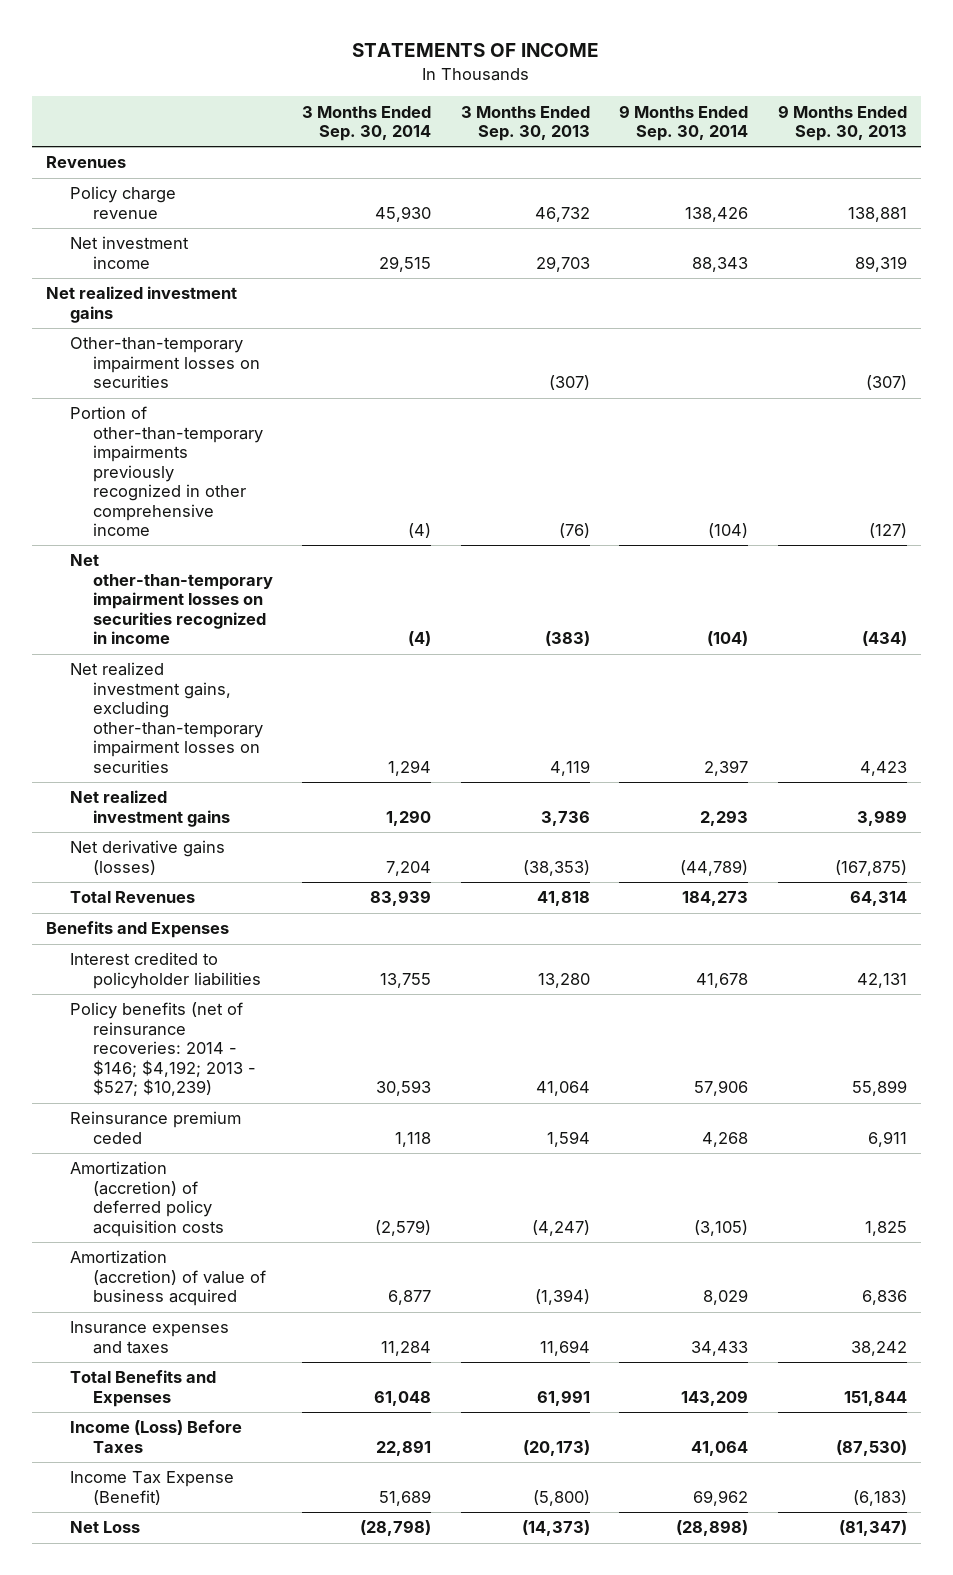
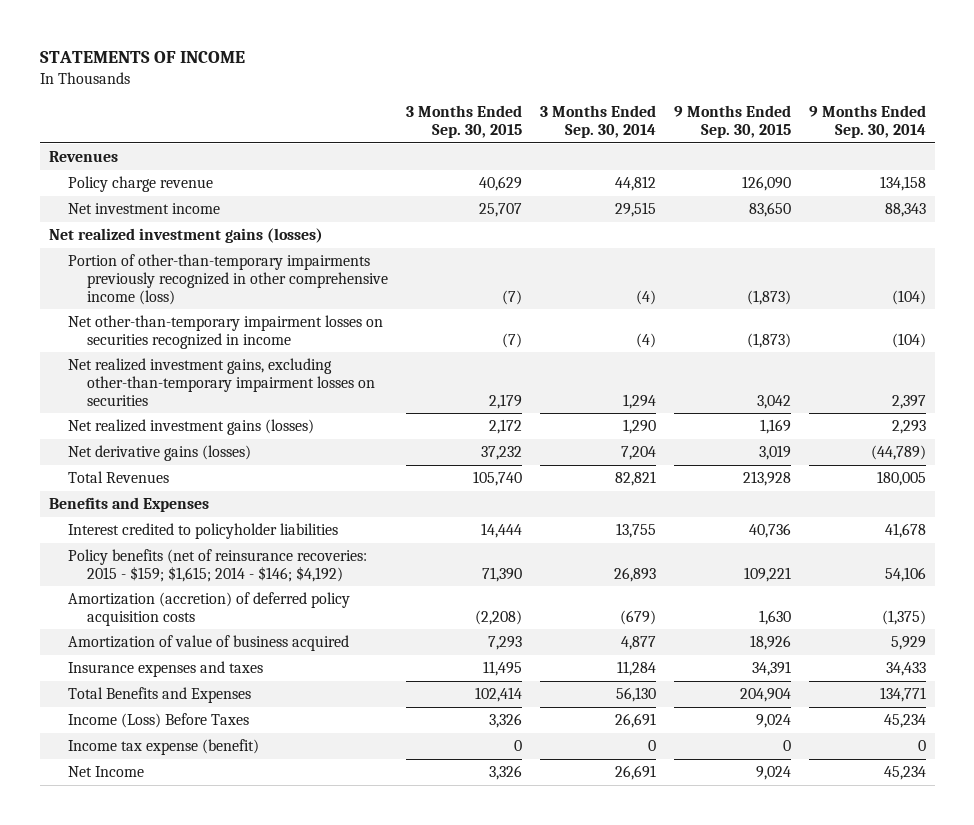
- | 3 Months Ended Sep. 30, 2014 | 3 Months Ended Sep. 30, 2013 | 9 Months Ended Sep. 30, 2014 | 9 Months Ended Sep. 30, 2013
+ | 3 Months Ended Sep. 30, 2015 | 3 Months Ended Sep. 30, 2014 | 9 Months Ended Sep. 30, 2015 | 9 Months Ended Sep. 30, 2014
- Policy charge revenue | 45,930 | 46,732 | 138,426 | 138,881
+ Policy charge revenue | 40,629 | 44,812 | 126,090 | 134,158
- Net realized investment gains
- Other-than-temporary impairment losses on securities | | (307) | | (307)
- Portion of other-than-temporary impairments previously recognized in other comprehensive income | (4) | (76) | (104) | (127)
+ Net realized investment gains (losses)
+ Portion of other-than-temporary impairments previously recognized in other comprehensive income (loss) | (7) | (4) | (1,873) | (104)
- Net realized investment gains | 1,290 | 3,736 | 2,293 | 3,989
+ Net realized investment gains (losses) | 2,172 | 1,290 | 1,169 | 2,293
- Total Revenues | 83,939 | 41,818 | 184,273 | 64,314
+ Total Revenues | 105,740 | 82,821 | 213,928 | 180,005
- Policy benefits (net of reinsurance recoveries: 2014 - $146; $4,192; 2013 - $527; $10,239) | 30,593 | 41,064 | 57,906 | 55,899
- Reinsurance premium ceded | 1,118 | 1,594 | 4,268 | 6,911
- Amortization (accretion) of deferred policy acquisition costs | (2,579) | (4,247) | (3,105) | 1,825
- Amortization (accretion) of value of business acquired | 6,877 | (1,394) | 8,029 | 6,836
+ Policy benefits (net of reinsurance recoveries: 2015 - $159; $1,615; 2014 - $146; $4,192) | 71,390 | 26,893 | 109,221 | 54,106
+ Amortization (accretion) of deferred policy acquisition costs | (2,208) | (679) | 1,630 | (1,375)
+ Amortization of value of business acquired | 7,293 | 4,877 | 18,926 | 5,929
- Total Benefits and Expenses | 61,048 | 61,991 | 143,209 | 151,844
- Income (Loss) Before Taxes | 22,891 | (20,173) | 41,064 | (87,530)
- Income Tax Expense (Benefit) | 51,689 | (5,800) | 69,962 | (6,183)
- Net Loss | (28,798) | (14,373) | (28,898) | (81,347)
+ Total Benefits and Expenses | 102,414 | 56,130 | 204,904 | 134,771
+ Income (Loss) Before Taxes | 3,326 | 26,691 | 9,024 | 45,234
+ Income tax expense (benefit) | 0 | 0 | 0 | 0
+ Net Income | 3,326 | 26,691 | 9,024 | 45,234

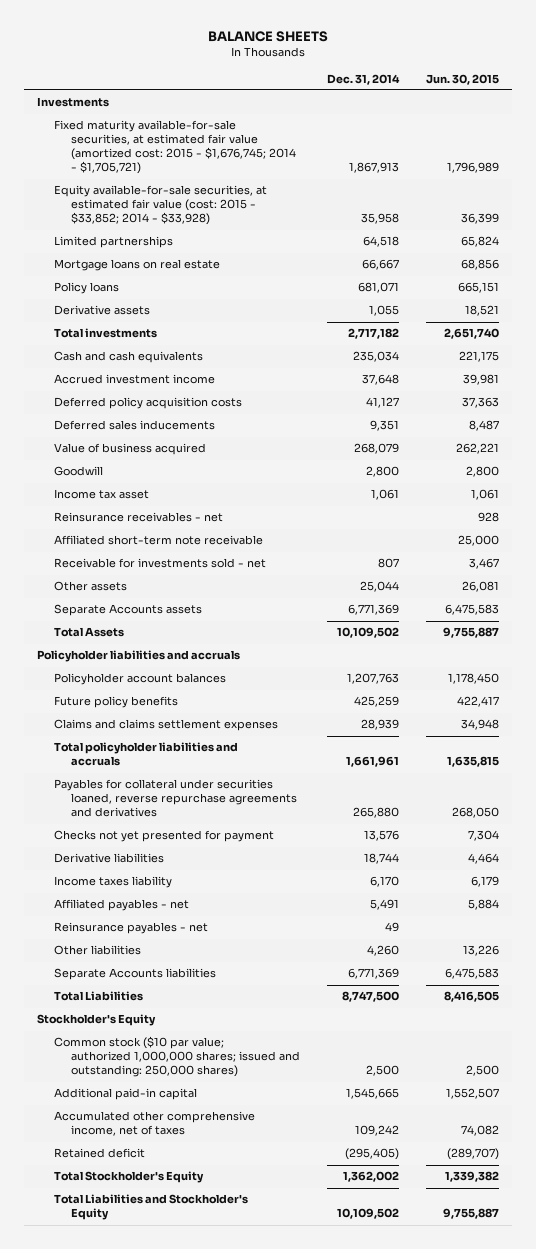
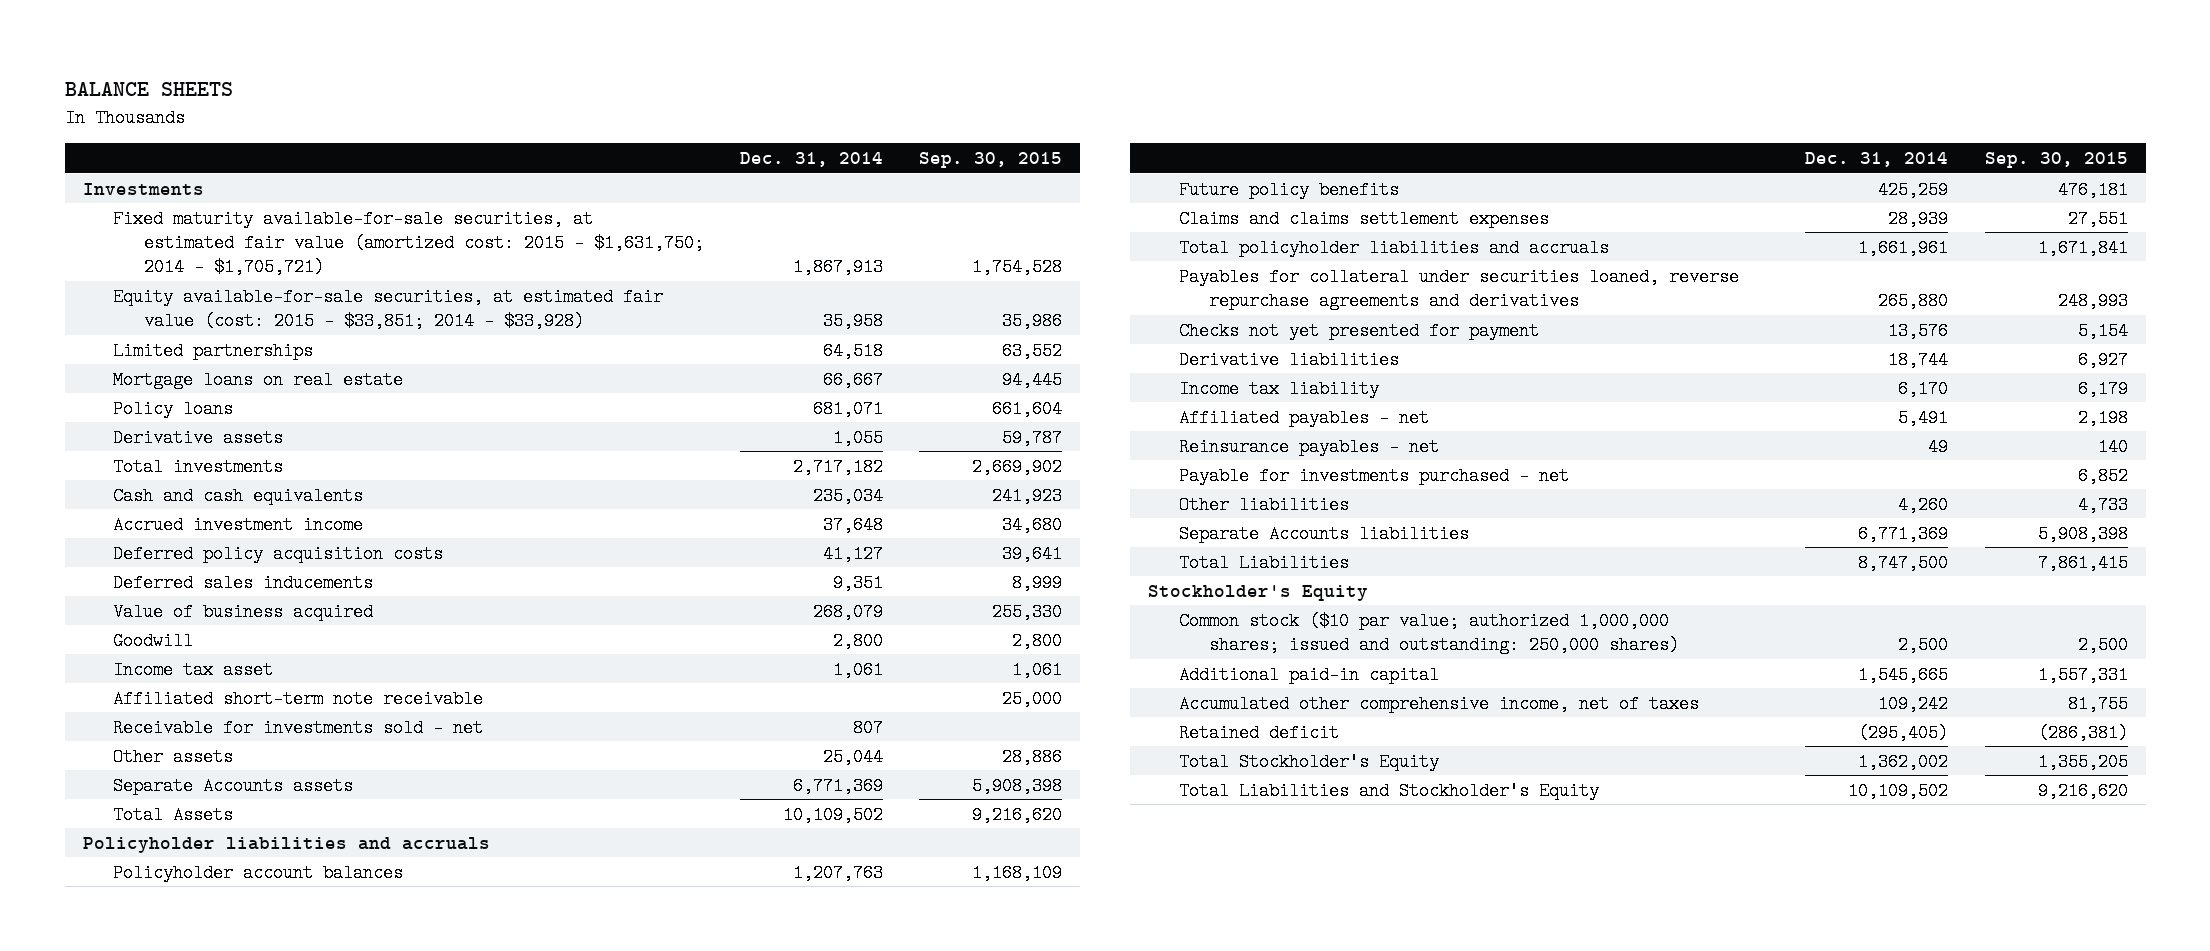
- | Dec. 31, 2014 | Jun. 30, 2015
+ | Dec. 31, 2014 | Sep. 30, 2015
- Fixed maturity available-for-sale securities, at estimated fair value (amortized cost: 2015 - $1,676,745; 2014 - $1,705,721) | 1,867,913 | 1,796,989
- Equity available-for-sale securities, at estimated fair value (cost: 2015 - $33,852; 2014 - $33,928) | 35,958 | 36,399
+ Fixed maturity available-for-sale securities, at estimated fair value (amortized cost: 2015 - $1,631,750; 2014 - $1,705,721) | 1,867,913 | 1,754,528
+ Equity available-for-sale securities, at estimated fair value (cost: 2015 - $33,851; 2014 - $33,928) | 35,958 | 35,986
- Reinsurance receivables - net | | 928
- Income taxes liability | 6,170 | 6,179
+ Income tax liability | 6,170 | 6,179
+ Payable for investments purchased - net | | 6,852

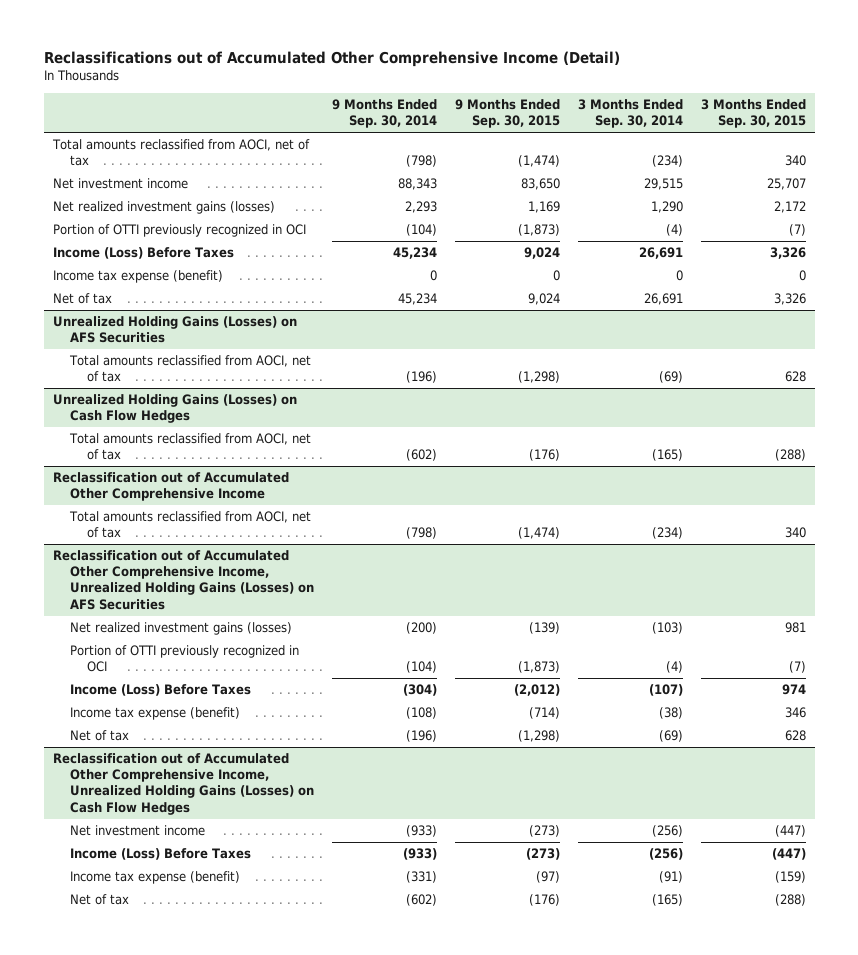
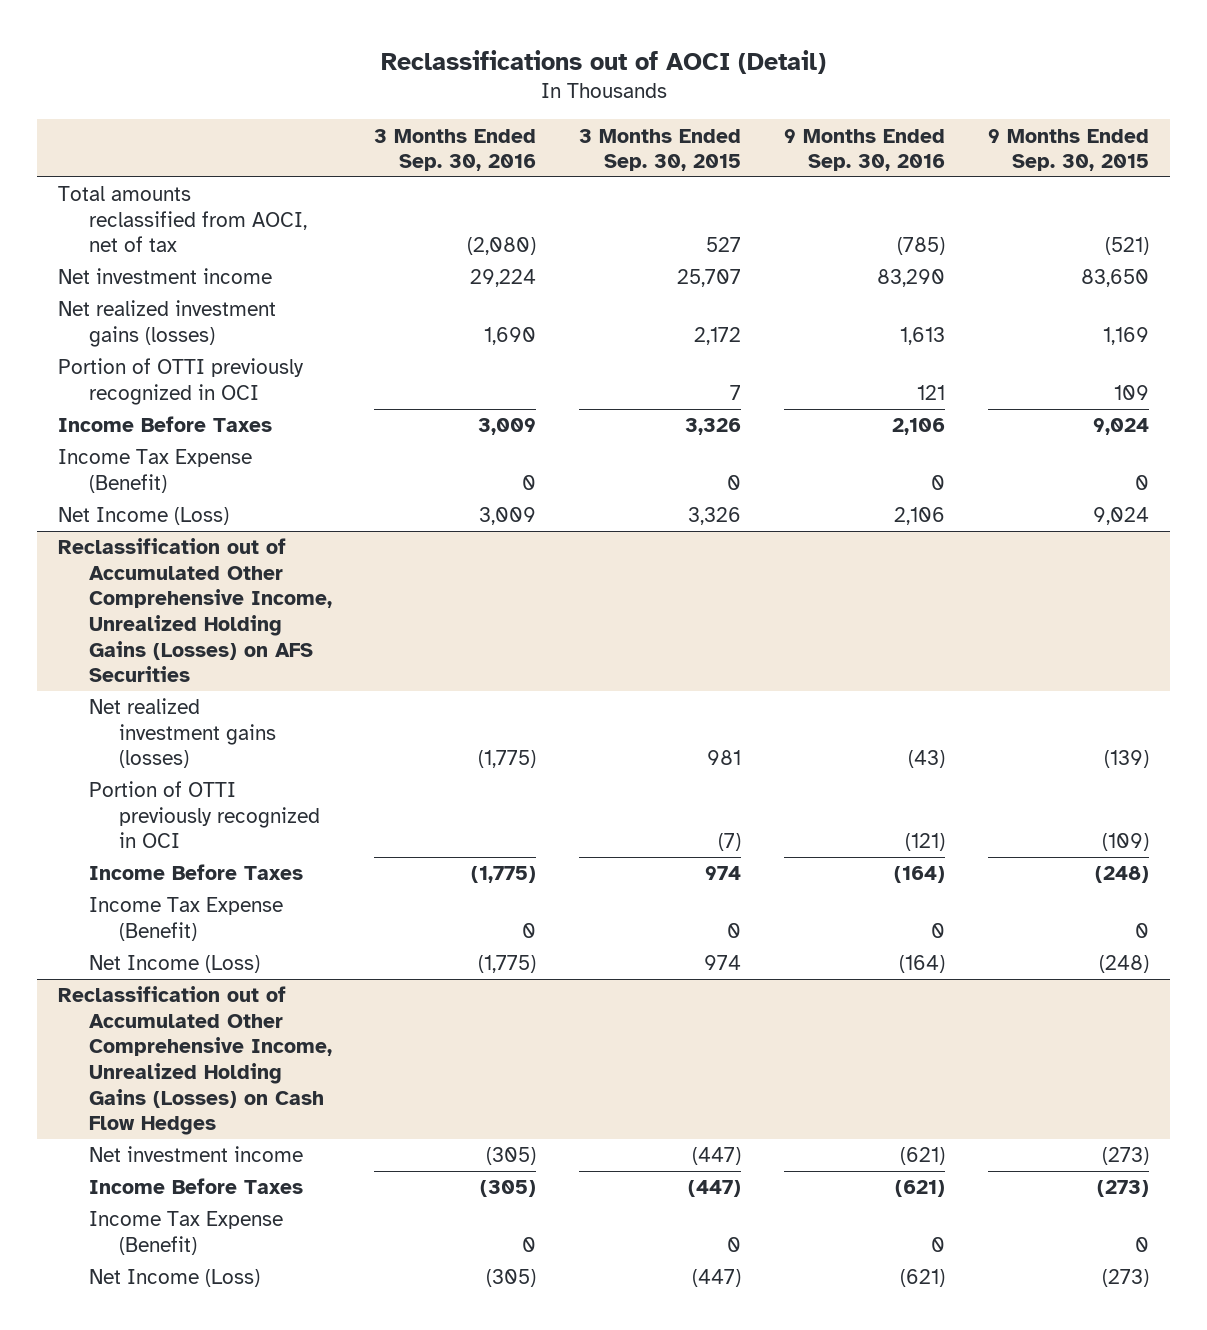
- Reclassifications out of Accumulated Other Comprehensive Income (Detail)
+ Reclassifications out of AOCI (Detail)
- | 9 Months Ended Sep. 30, 2014 | 9 Months Ended Sep. 30, 2015 | 3 Months Ended Sep. 30, 2014 | 3 Months Ended Sep. 30, 2015
+ | 3 Months Ended Sep. 30, 2016 | 3 Months Ended Sep. 30, 2015 | 9 Months Ended Sep. 30, 2016 | 9 Months Ended Sep. 30, 2015
- Total amounts reclassified from AOCI, net of tax | (798) | (1,474) | (234) | 340
+ Total amounts reclassified from AOCI, net of tax | (2,080) | 527 | (785) | (521)
- Portion of OTTI previously recognized in OCI | (104) | (1,873) | (4) | (7)
- Income (Loss) Before Taxes | 45,234 | 9,024 | 26,691 | 3,326
- Income tax expense (benefit) | 0 | 0 | 0 | 0
- Net of tax | 45,234 | 9,024 | 26,691 | 3,326
- Unrealized Holding Gains (Losses) on AFS Securities
- Total amounts reclassified from AOCI, net of tax | (196) | (1,298) | (69) | 628
- Unrealized Holding Gains (Losses) on Cash Flow Hedges
- Total amounts reclassified from AOCI, net of tax | (602) | (176) | (165) | (288)
- Reclassification out of Accumulated Other Comprehensive Income
- Total amounts reclassified from AOCI, net of tax | (798) | (1,474) | (234) | 340
+ Portion of OTTI previously recognized in OCI | | 7 | 121 | 109
+ Income Before Taxes | 3,009 | 3,326 | 2,106 | 9,024
+ Income Tax Expense (Benefit) | 0 | 0 | 0 | 0
+ Net Income (Loss) | 3,009 | 3,326 | 2,106 | 9,024
@ Reclassification out of Accumulated Other Comprehensive Income, Unrealized Holding Gains (Losses) on AFS Securities
- Portion of OTTI previously recognized in OCI | (104) | (1,873) | (4) | (7)
- Income (Loss) Before Taxes | (304) | (2,012) | (107) | 974
- Income tax expense (benefit) | (108) | (714) | (38) | 346
- Net of tax | (196) | (1,298) | (69) | 628
+ Portion of OTTI previously recognized in OCI | | (7) | (121) | (109)
+ Income Before Taxes | (1,775) | 974 | (164) | (248)
+ Income Tax Expense (Benefit) | 0 | 0 | 0 | 0
+ Net Income (Loss) | (1,775) | 974 | (164) | (248)
@ Reclassification out of Accumulated Other Comprehensive Income, Unrealized Holding Gains (Losses) on Cash Flow Hedges
- Income (Loss) Before Taxes | (933) | (273) | (256) | (447)
- Income tax expense (benefit) | (331) | (97) | (91) | (159)
- Net of tax | (602) | (176) | (165) | (288)
+ Income Before Taxes | (305) | (447) | (621) | (273)
+ Income Tax Expense (Benefit) | 0 | 0 | 0 | 0
+ Net Income (Loss) | (305) | (447) | (621) | (273)

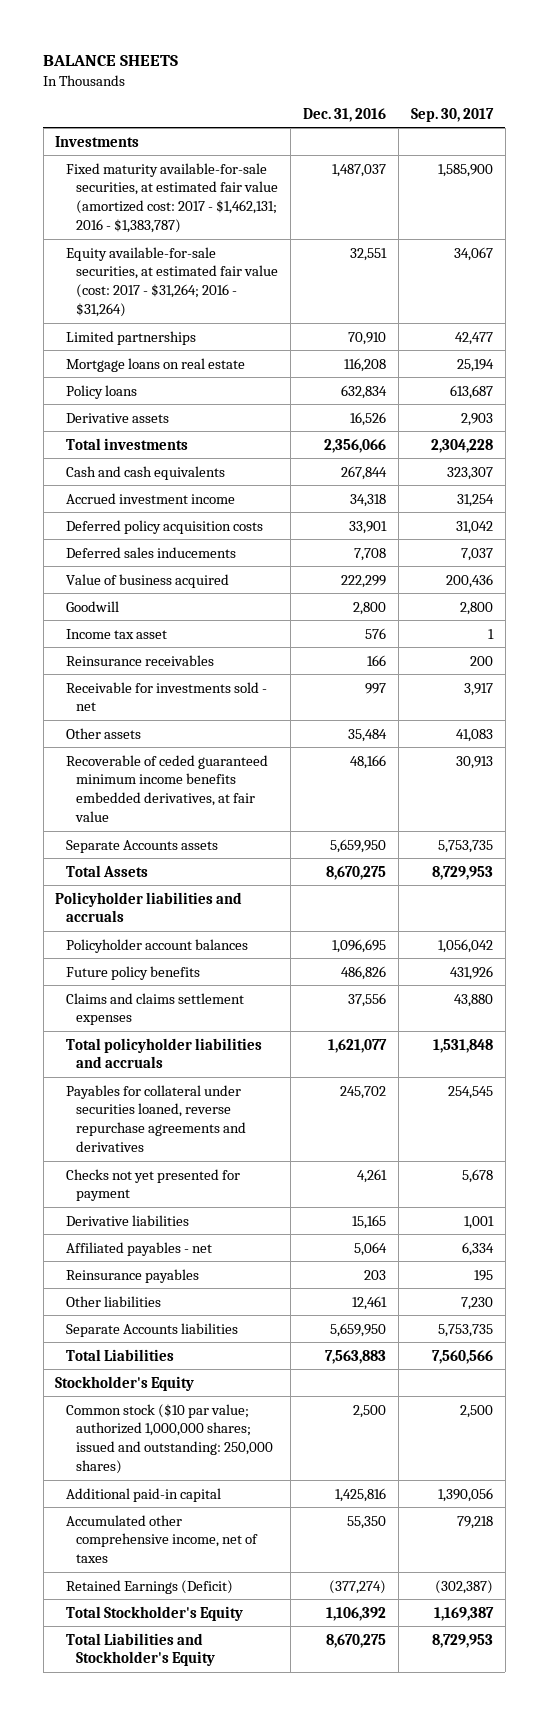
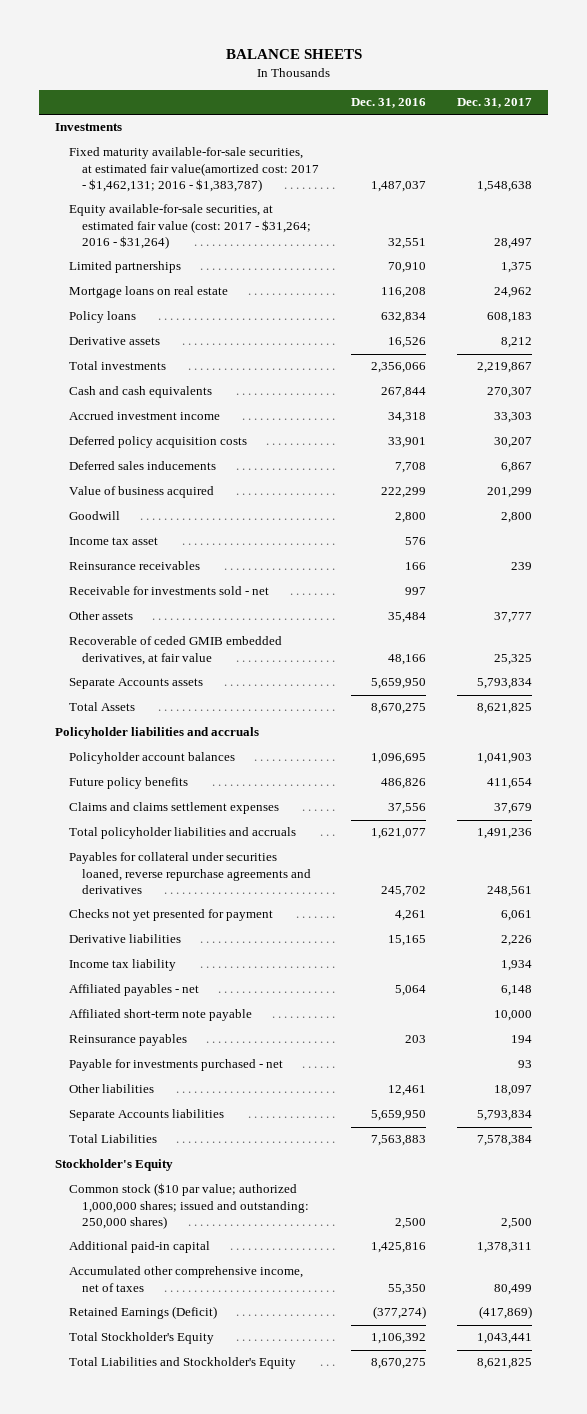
- | Dec. 31, 2016 | Sep. 30, 2017
+ | Dec. 31, 2016 | Dec. 31, 2017
- Fixed maturity available-for-sale securities, at estimated fair value (amortized cost: 2017 - $1,462,131; 2016 - $1,383,787) | 1,487,037 | 1,585,900
+ Fixed maturity available-for-sale securities, at estimated fair value(amortized cost: 2017 - $1,462,131; 2016 - $1,383,787) | 1,487,037 | 1,548,638
- Recoverable of ceded guaranteed minimum income benefits embedded derivatives, at fair value | 48,166 | 30,913
+ Recoverable of ceded GMIB embedded derivatives, at fair value | 48,166 | 25,325
+ Income tax liability | | 1,934
+ Affiliated short-term note payable | | 10,000
+ Payable for investments purchased - net | | 93

